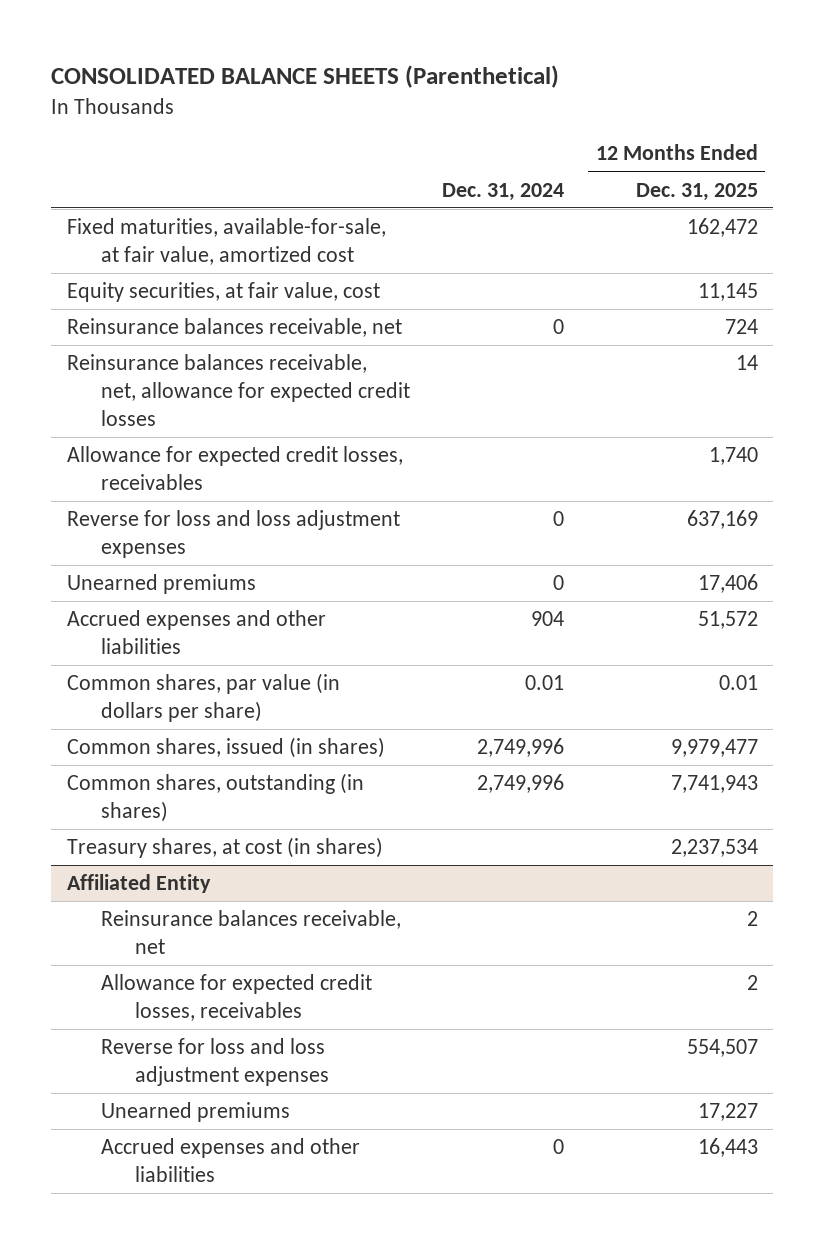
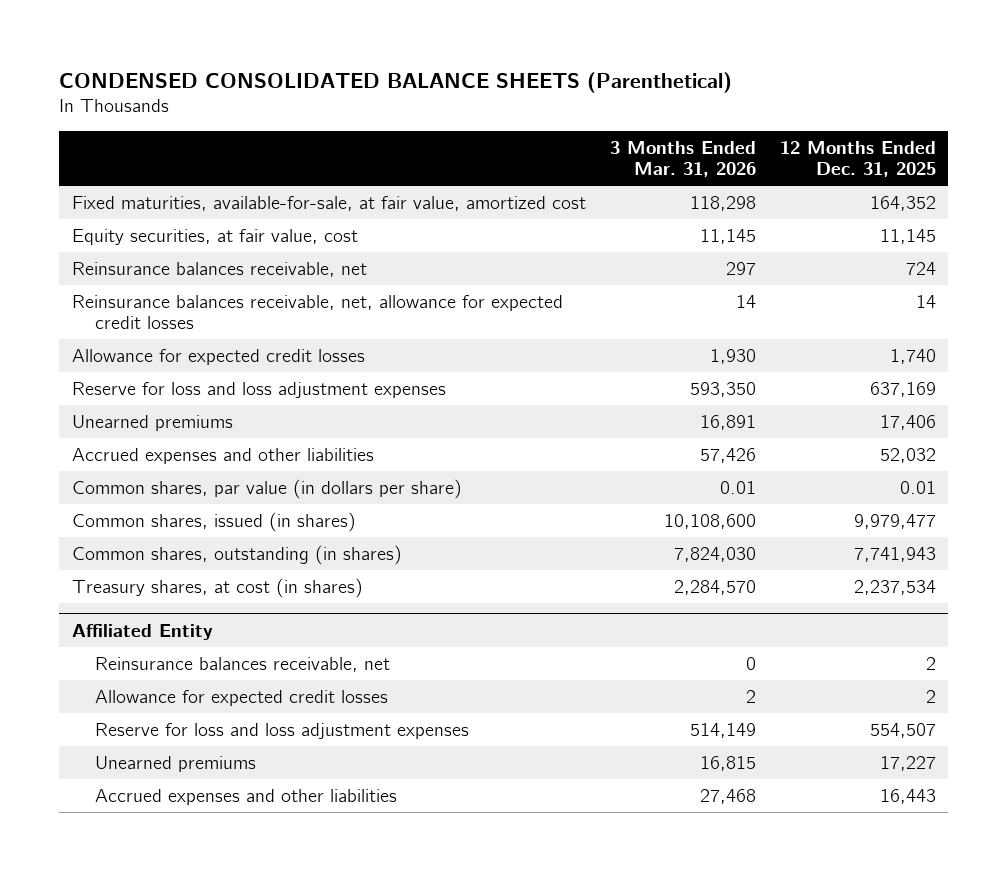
- CONSOLIDATED BALANCE SHEETS (Parenthetical)
+ CONDENSED CONSOLIDATED BALANCE SHEETS (Parenthetical)
- | Dec. 31, 2024 | 12 Months Ended Dec. 31, 2025
+ | 3 Months Ended Mar. 31, 2026 | 12 Months Ended Dec. 31, 2025
- Fixed maturities, available-for-sale, at fair value, amortized cost | | 162,472
+ Fixed maturities, available-for-sale, at fair value, amortized cost | 118,298 | 164,352
- Allowance for expected credit losses, receivables | | 1,740
- Reverse for loss and loss adjustment expenses | 0 | 637,169
+ Allowance for expected credit losses | 1,930 | 1,740
+ Reserve for loss and loss adjustment expenses | 593,350 | 637,169
- Accrued expenses and other liabilities | 904 | 51,572
+ Accrued expenses and other liabilities | 57,426 | 52,032
@ Affiliated Entity
- Allowance for expected credit losses, receivables | | 2
- Reverse for loss and loss adjustment expenses | | 554,507
+ Allowance for expected credit losses | 2 | 2
+ Reserve for loss and loss adjustment expenses | 514,149 | 554,507

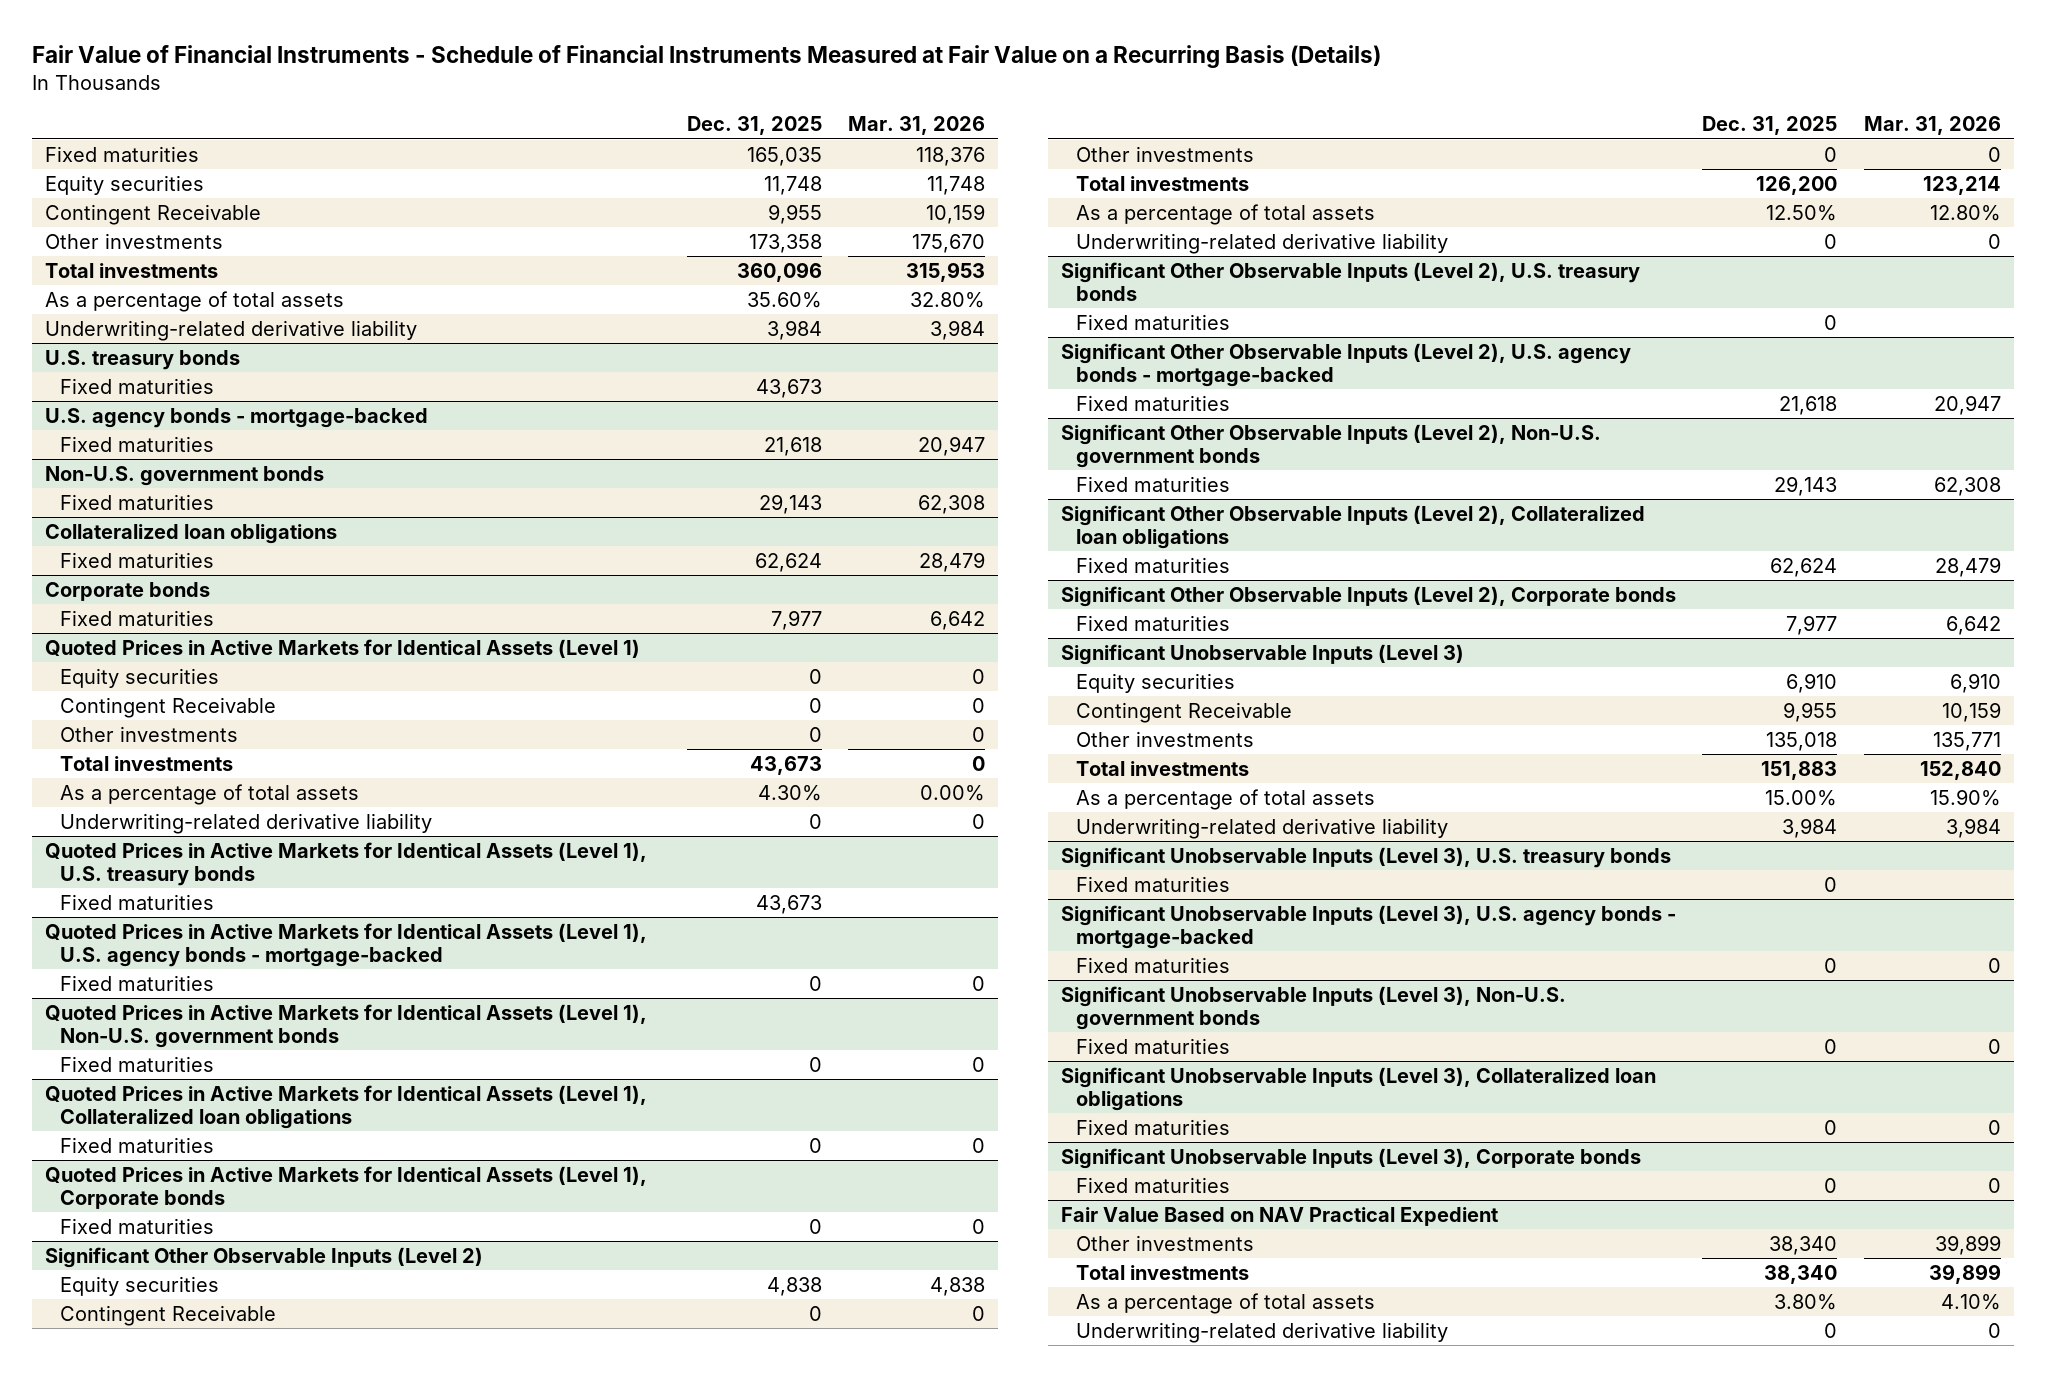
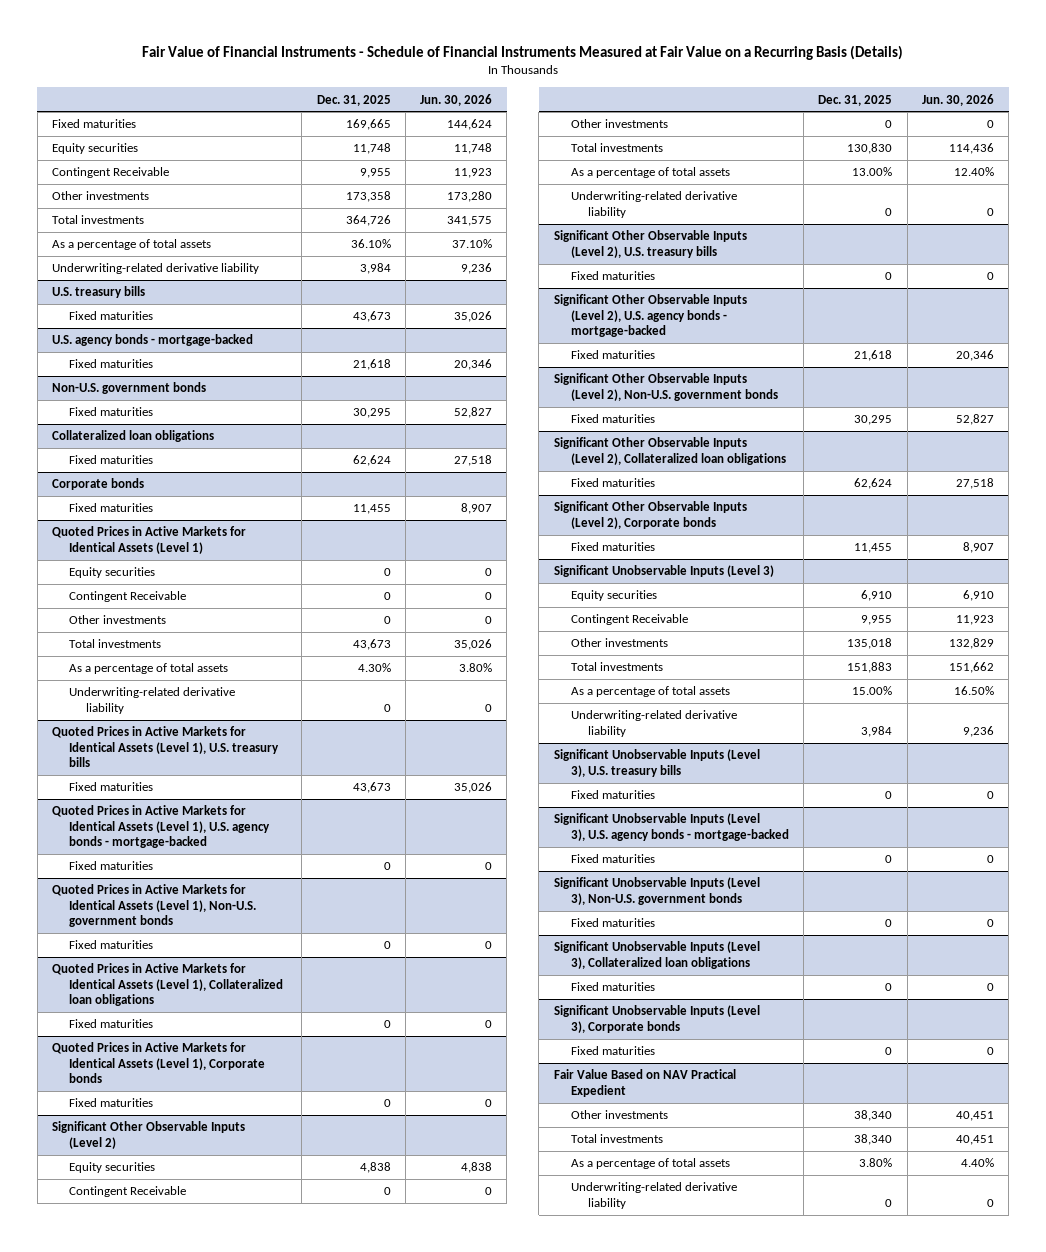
- | Dec. 31, 2025 | Mar. 31, 2026
+ | Dec. 31, 2025 | Jun. 30, 2026
- Fixed maturities | 165,035 | 118,376
+ Fixed maturities | 169,665 | 144,624
- Total investments | 360,096 | 315,953
- As a percentage of total assets | 35.60% | 32.80%
+ Total investments | 364,726 | 341,575
+ As a percentage of total assets | 36.10% | 37.10%
- U.S. treasury bonds
+ U.S. treasury bills
@ Non-U.S. government bonds
- Fixed maturities | 29,143 | 62,308
+ Fixed maturities | 30,295 | 52,827
@ Corporate bonds
- Fixed maturities | 7,977 | 6,642
+ Fixed maturities | 11,455 | 8,907
- Quoted Prices in Active Markets for Identical Assets (Level 1), U.S. treasury bonds
+ Quoted Prices in Active Markets for Identical Assets (Level 1), U.S. treasury bills
@ Significant Other Observable Inputs (Level 2)
- Total investments | 126,200 | 123,214
- As a percentage of total assets | 12.50% | 12.80%
+ Total investments | 130,830 | 114,436
+ As a percentage of total assets | 13.00% | 12.40%
- Significant Other Observable Inputs (Level 2), U.S. treasury bonds
+ Significant Other Observable Inputs (Level 2), U.S. treasury bills
@ Significant Other Observable Inputs (Level 2), Non-U.S. government bonds
- Fixed maturities | 29,143 | 62,308
+ Fixed maturities | 30,295 | 52,827
@ Significant Other Observable Inputs (Level 2), Corporate bonds
- Fixed maturities | 7,977 | 6,642
+ Fixed maturities | 11,455 | 8,907
- Significant Unobservable Inputs (Level 3), U.S. treasury bonds
+ Significant Unobservable Inputs (Level 3), U.S. treasury bills

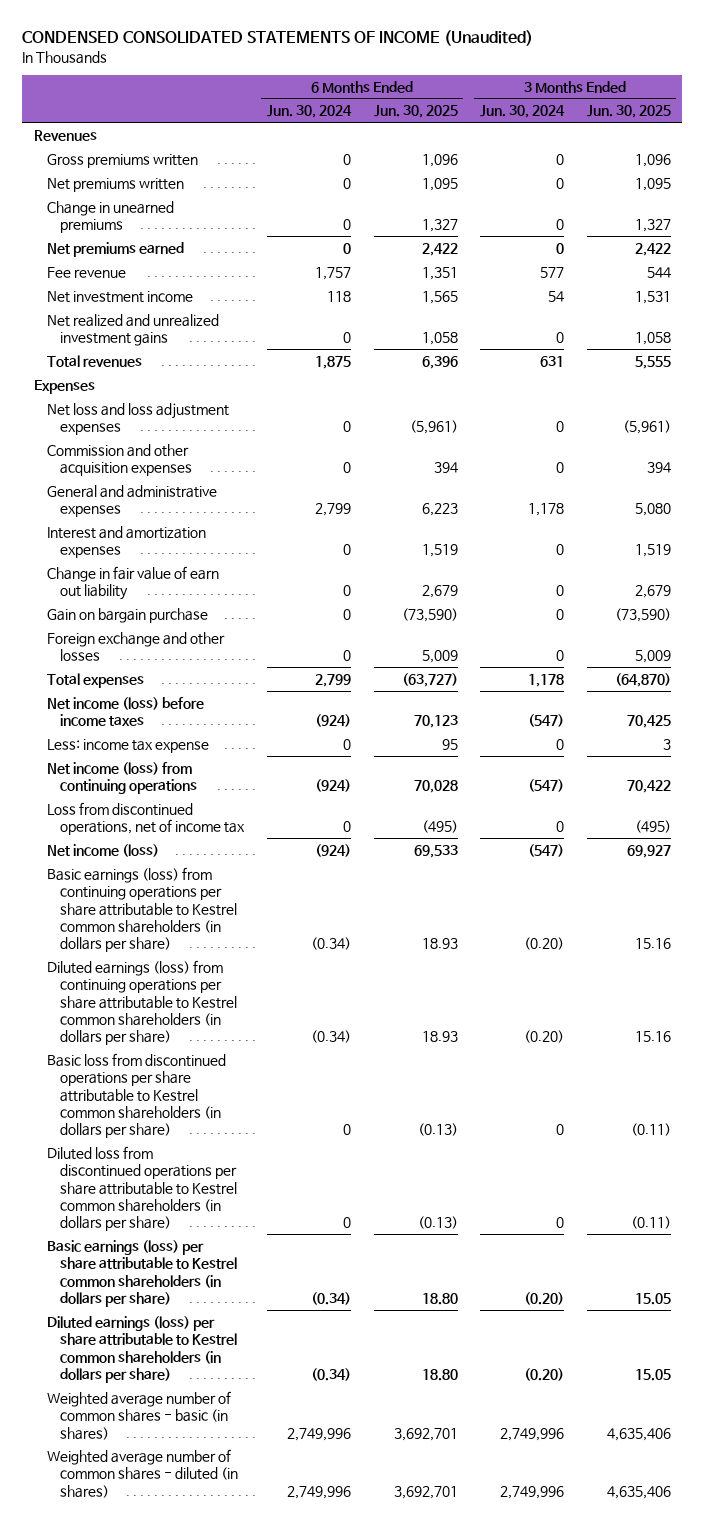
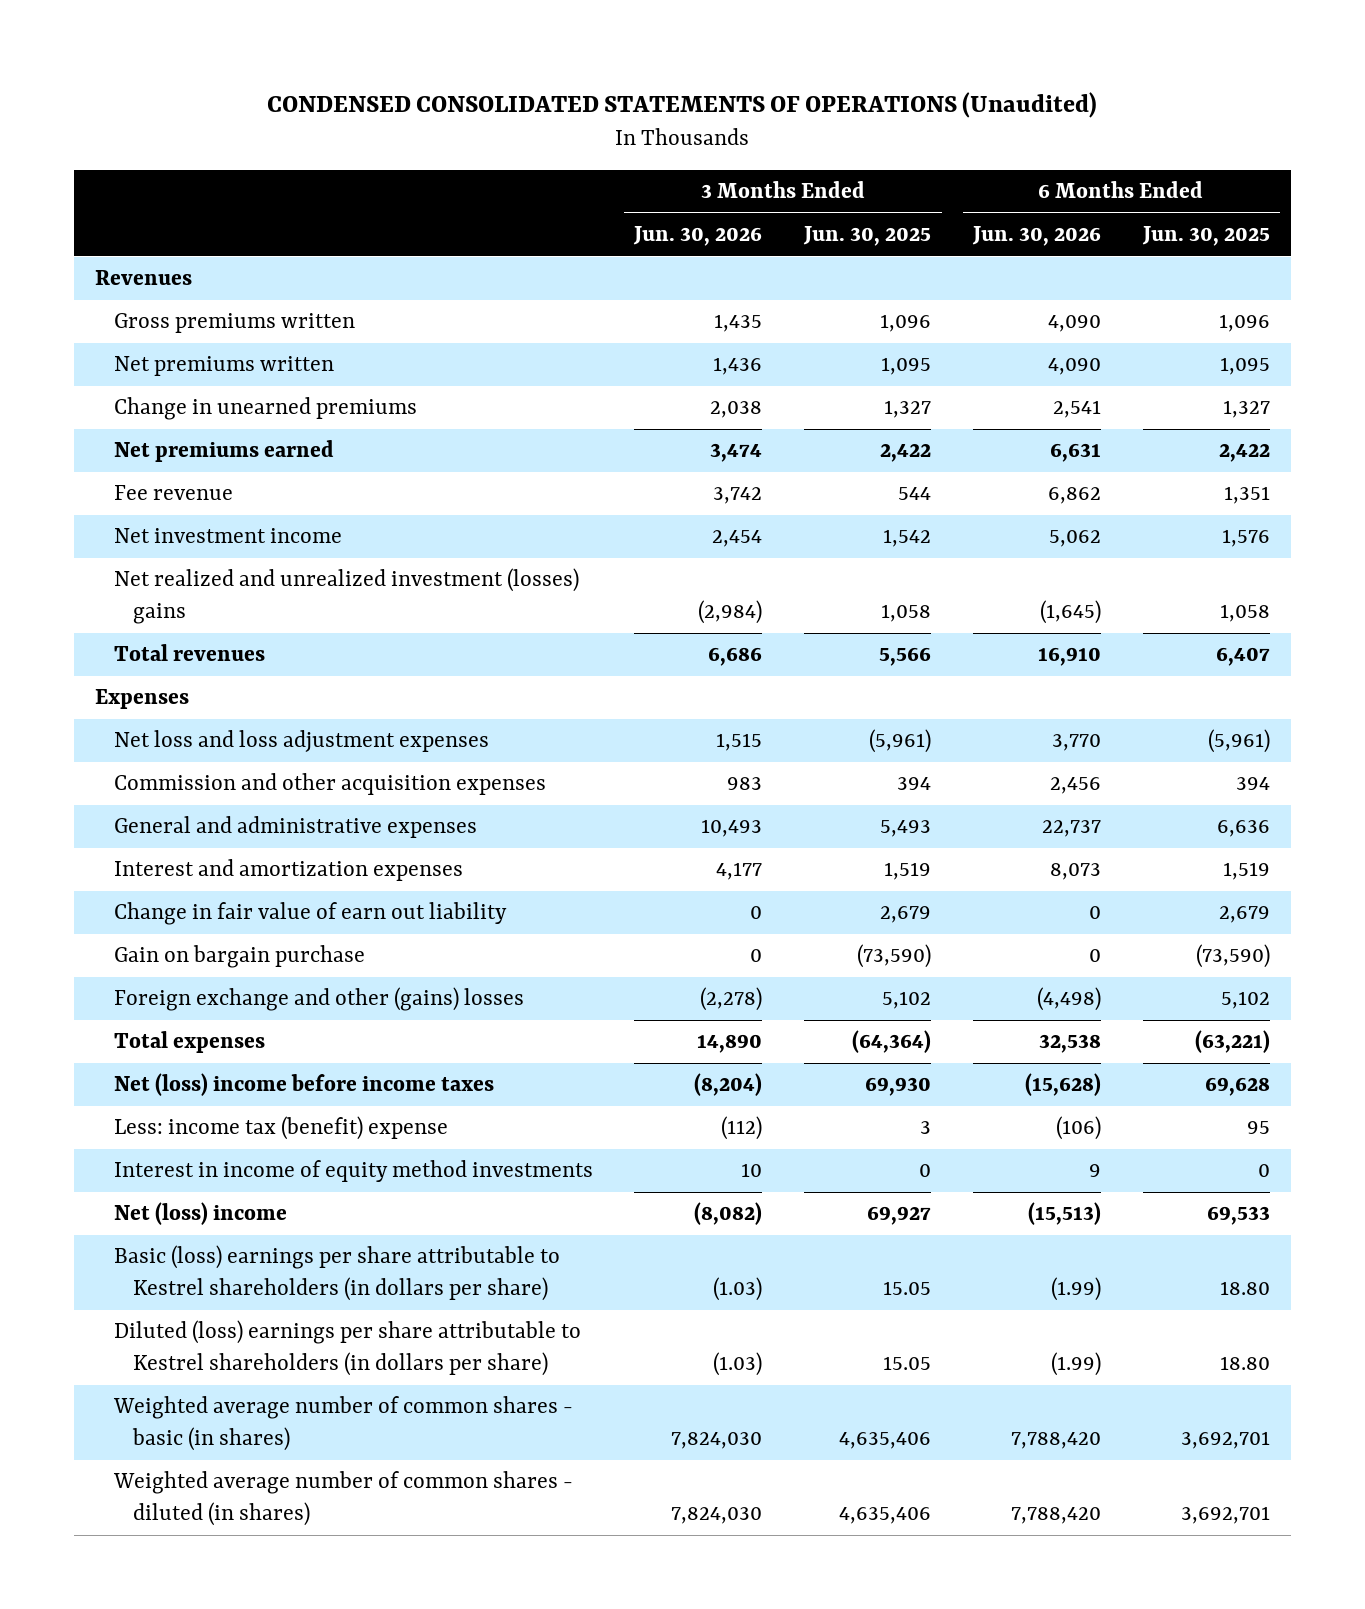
- CONDENSED CONSOLIDATED STATEMENTS OF INCOME (Unaudited)
+ CONDENSED CONSOLIDATED STATEMENTS OF OPERATIONS (Unaudited)
- | 6 Months Ended Jun. 30, 2024 | 6 Months Ended Jun. 30, 2025 | 3 Months Ended Jun. 30, 2024 | 3 Months Ended Jun. 30, 2025
+ | 3 Months Ended Jun. 30, 2026 | 3 Months Ended Jun. 30, 2025 | 6 Months Ended Jun. 30, 2026 | 6 Months Ended Jun. 30, 2025
- Net investment income | 118 | 1,565 | 54 | 1,531
- Net realized and unrealized investment gains | 0 | 1,058 | 0 | 1,058
- Total revenues | 1,875 | 6,396 | 631 | 5,555
+ Net investment income | 2,454 | 1,542 | 5,062 | 1,576
+ Net realized and unrealized investment (losses) gains | (2,984) | 1,058 | (1,645) | 1,058
+ Total revenues | 6,686 | 5,566 | 16,910 | 6,407
- General and administrative expenses | 2,799 | 6,223 | 1,178 | 5,080
+ General and administrative expenses | 10,493 | 5,493 | 22,737 | 6,636
- Foreign exchange and other losses | 0 | 5,009 | 0 | 5,009
- Total expenses | 2,799 | (63,727) | 1,178 | (64,870)
- Net income (loss) before income taxes | (924) | 70,123 | (547) | 70,425
- Less: income tax expense | 0 | 95 | 0 | 3
- Net income (loss) from continuing operations | (924) | 70,028 | (547) | 70,422
- Loss from discontinued operations, net of income tax | 0 | (495) | 0 | (495)
- Net income (loss) | (924) | 69,533 | (547) | 69,927
- Basic earnings (loss) from continuing operations per share attributable to Kestrel common shareholders (in dollars per share) | (0.34) | 18.93 | (0.20) | 15.16
- Diluted earnings (loss) from continuing operations per share attributable to Kestrel common shareholders (in dollars per share) | (0.34) | 18.93 | (0.20) | 15.16
- Basic loss from discontinued operations per share attributable to Kestrel common shareholders (in dollars per share) | 0 | (0.13) | 0 | (0.11)
- Diluted loss from discontinued operations per share attributable to Kestrel common shareholders (in dollars per share) | 0 | (0.13) | 0 | (0.11)
- Basic earnings (loss) per share attributable to Kestrel common shareholders (in dollars per share) | (0.34) | 18.80 | (0.20) | 15.05
- Diluted earnings (loss) per share attributable to Kestrel common shareholders (in dollars per share) | (0.34) | 18.80 | (0.20) | 15.05
+ Foreign exchange and other (gains) losses | (2,278) | 5,102 | (4,498) | 5,102
+ Total expenses | 14,890 | (64,364) | 32,538 | (63,221)
+ Net (loss) income before income taxes | (8,204) | 69,930 | (15,628) | 69,628
+ Less: income tax (benefit) expense | (112) | 3 | (106) | 95
+ Interest in income of equity method investments | 10 | 0 | 9 | 0
+ Net (loss) income | (8,082) | 69,927 | (15,513) | 69,533
+ Basic (loss) earnings per share attributable to Kestrel shareholders (in dollars per share) | (1.03) | 15.05 | (1.99) | 18.80
+ Diluted (loss) earnings per share attributable to Kestrel shareholders (in dollars per share) | (1.03) | 15.05 | (1.99) | 18.80

